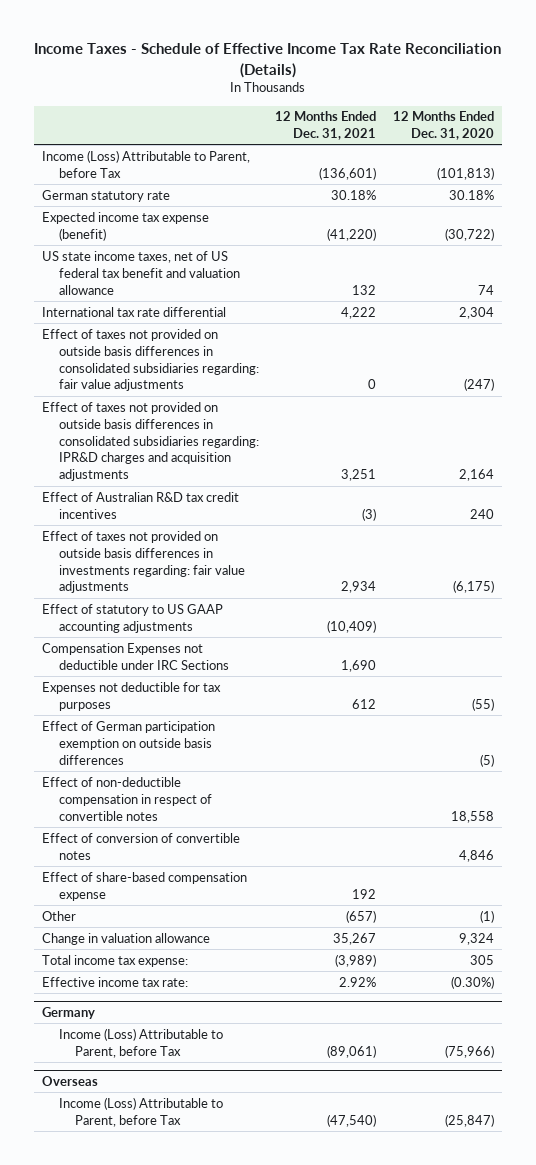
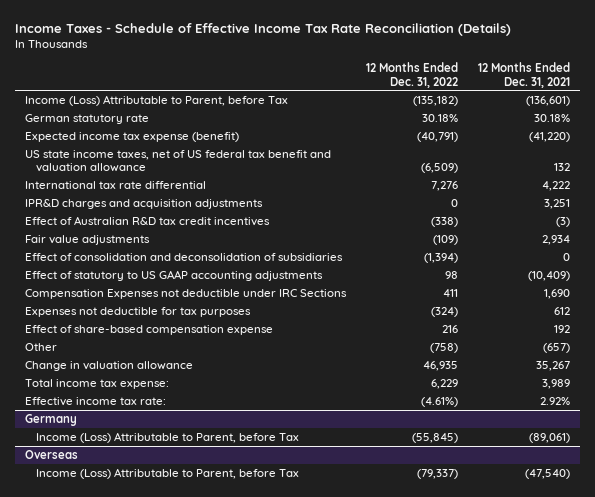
- | 12 Months Ended Dec. 31, 2021 | 12 Months Ended Dec. 31, 2020
+ | 12 Months Ended Dec. 31, 2022 | 12 Months Ended Dec. 31, 2021
- Effect of taxes not provided on outside basis differences in consolidated subsidiaries regarding: fair value adjustments | 0 | (247)
- Effect of taxes not provided on outside basis differences in consolidated subsidiaries regarding: IPR&D charges and acquisition adjustments | 3,251 | 2,164
+ IPR&D charges and acquisition adjustments | 0 | 3,251
- Effect of taxes not provided on outside basis differences in investments regarding: fair value adjustments | 2,934 | (6,175)
+ Fair value adjustments | (109) | 2,934
+ Effect of consolidation and deconsolidation of subsidiaries | (1,394) | 0
- Effect of German participation exemption on outside basis differences | | (5)
- Effect of non-deductible compensation in respect of convertible notes | | 18,558
- Effect of conversion of convertible notes | | 4,846
- Total income tax expense: | (3,989) | 305
+ Total income tax expense: | 6,229 | 3,989

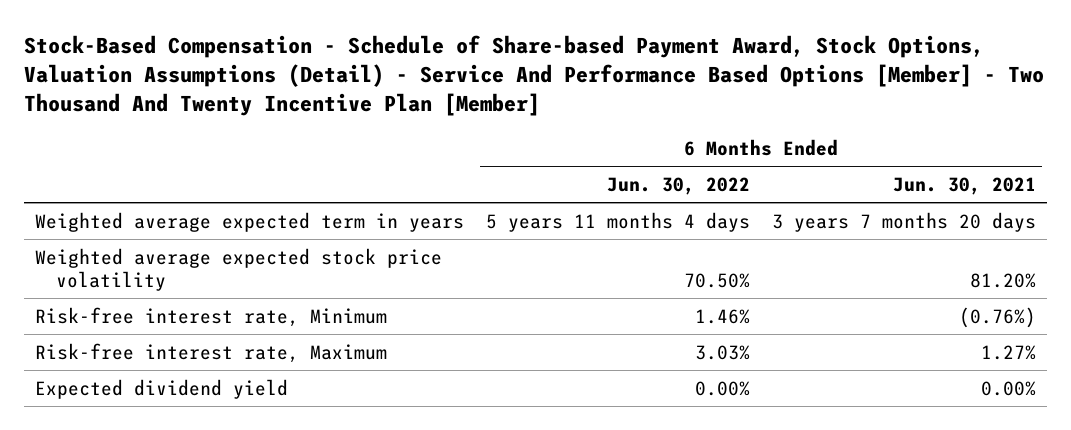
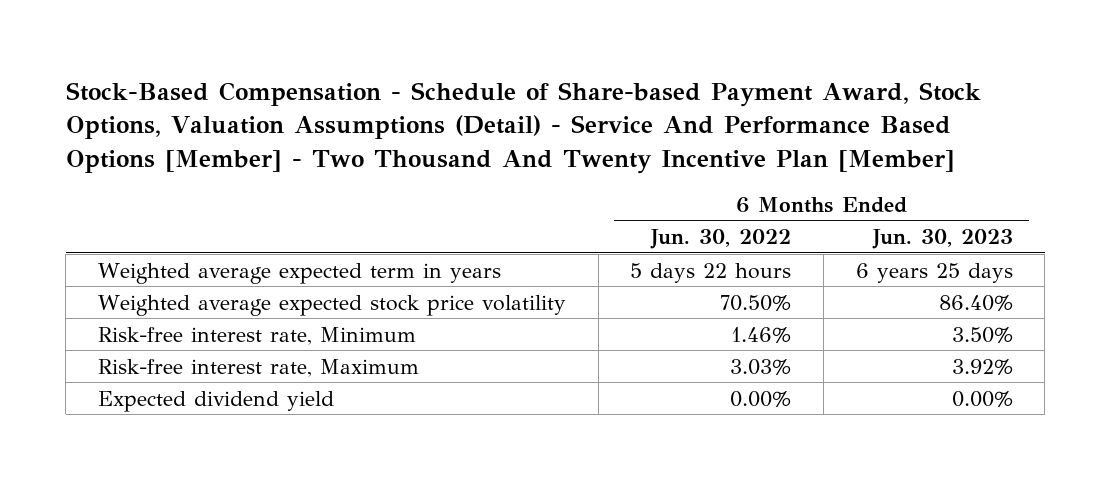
- | 6 Months Ended Jun. 30, 2022 | 6 Months Ended Jun. 30, 2021
+ | 6 Months Ended Jun. 30, 2022 | 6 Months Ended Jun. 30, 2023
- Weighted average expected term in years | 5 years 11 months 4 days | 3 years 7 months 20 days
+ Weighted average expected term in years | 5 days 22 hours | 6 years 25 days

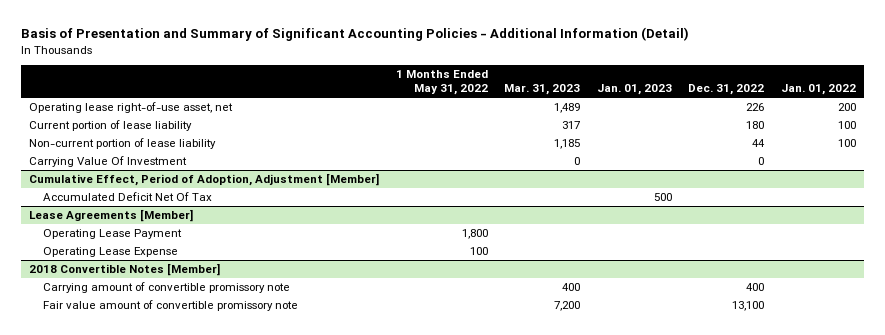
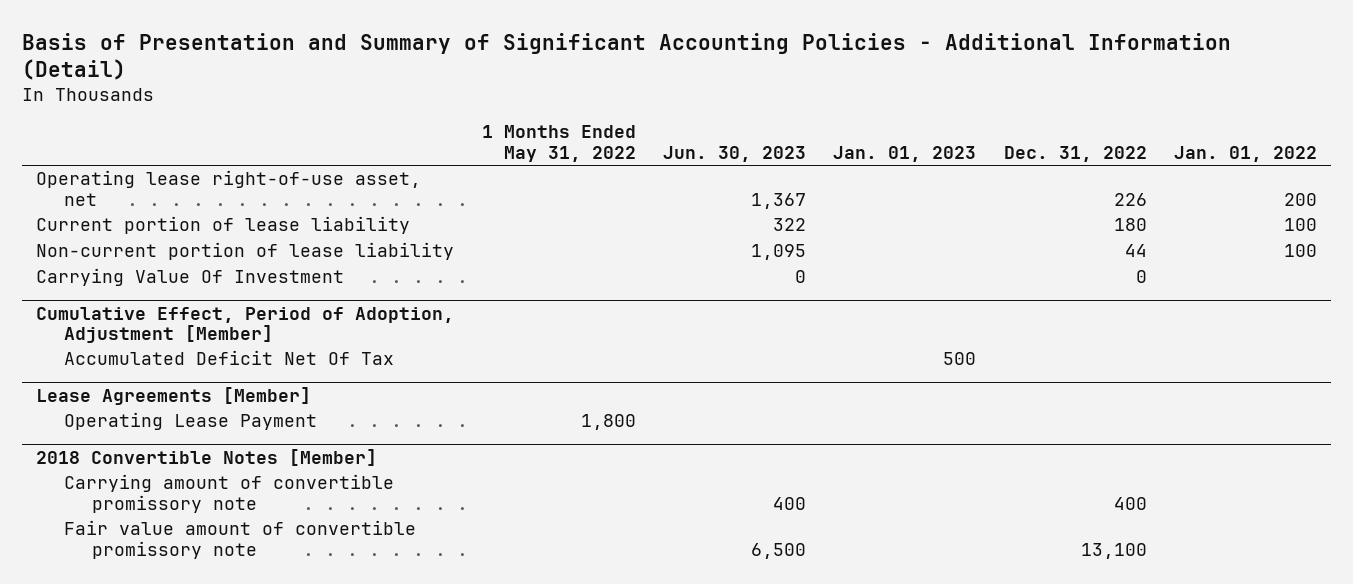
- | 1 Months Ended May 31, 2022 | Mar. 31, 2023 | Jan. 01, 2023 | Dec. 31, 2022 | Jan. 01, 2022
+ | 1 Months Ended May 31, 2022 | Jun. 30, 2023 | Jan. 01, 2023 | Dec. 31, 2022 | Jan. 01, 2022
@ Lease Agreements [Member]
- Operating Lease Expense | 100 | | | |

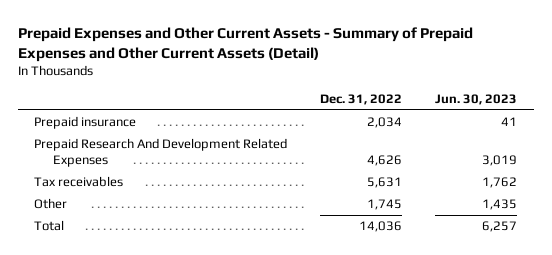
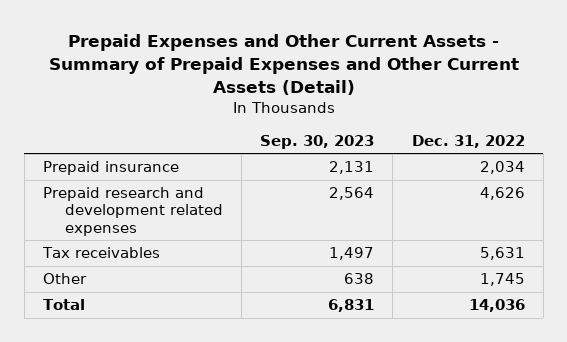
- | Dec. 31, 2022 | Jun. 30, 2023
+ | Sep. 30, 2023 | Dec. 31, 2022
- Prepaid Research And Development Related Expenses | 4,626 | 3,019
+ Prepaid research and development related expenses | 2,564 | 4,626

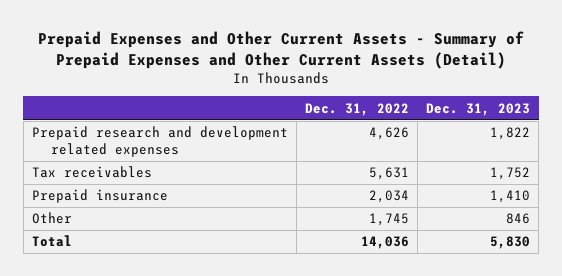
- | Sep. 30, 2023 | Dec. 31, 2022
+ | Dec. 31, 2022 | Dec. 31, 2023
moved down: Prepaid insurance | 2,034 | 1,410

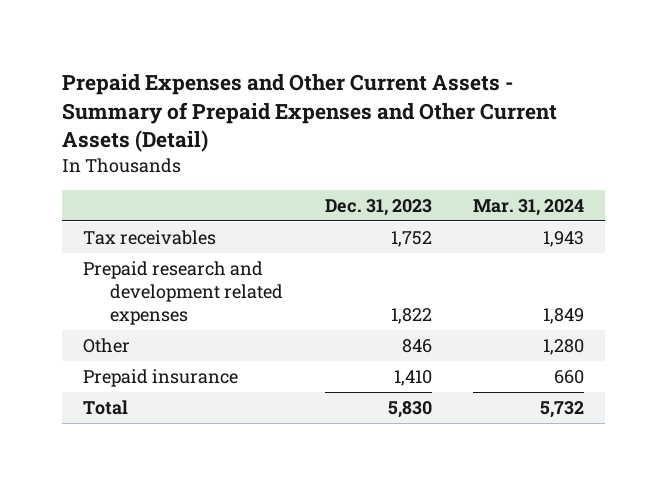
- | Dec. 31, 2022 | Dec. 31, 2023
+ | Dec. 31, 2023 | Mar. 31, 2024
moved down: Prepaid research and development related expenses | 1,822 | 1,849
moved down: Prepaid insurance | 1,410 | 660

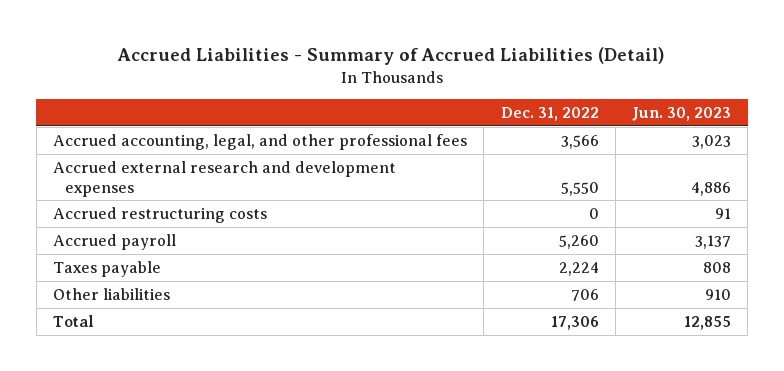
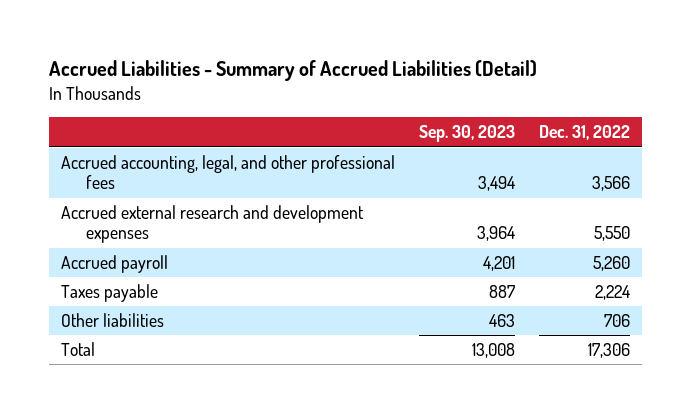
- | Dec. 31, 2022 | Jun. 30, 2023
+ | Sep. 30, 2023 | Dec. 31, 2022
- Accrued restructuring costs | 0 | 91

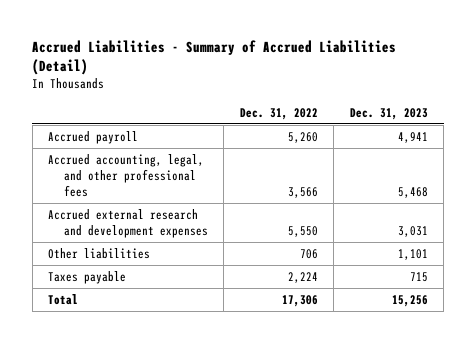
- | Sep. 30, 2023 | Dec. 31, 2022
+ | Dec. 31, 2022 | Dec. 31, 2023
moved up: Accrued payroll | 5,260 | 4,941
moved down: Taxes payable | 2,224 | 715

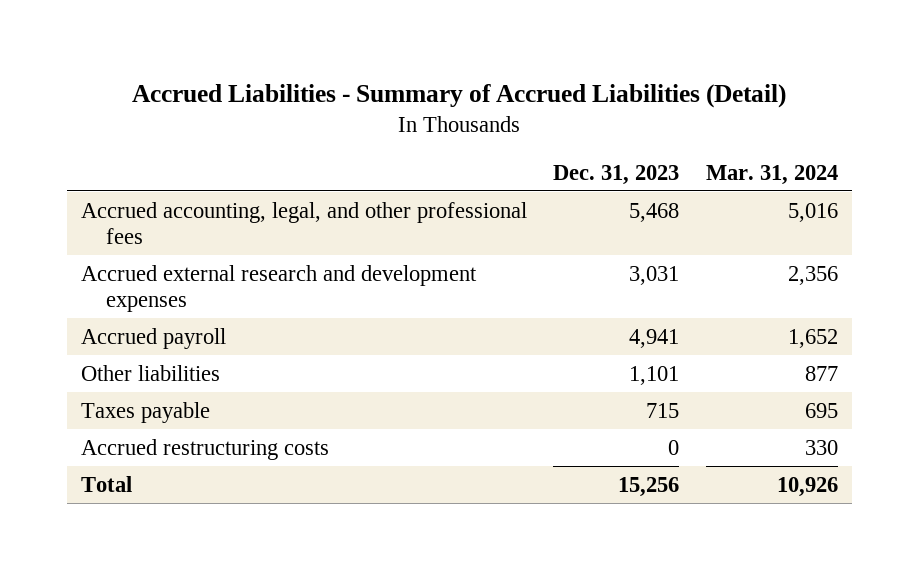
- | Dec. 31, 2022 | Dec. 31, 2023
+ | Dec. 31, 2023 | Mar. 31, 2024
moved down: Accrued payroll | 4,941 | 1,652
+ Accrued restructuring costs | 0 | 330

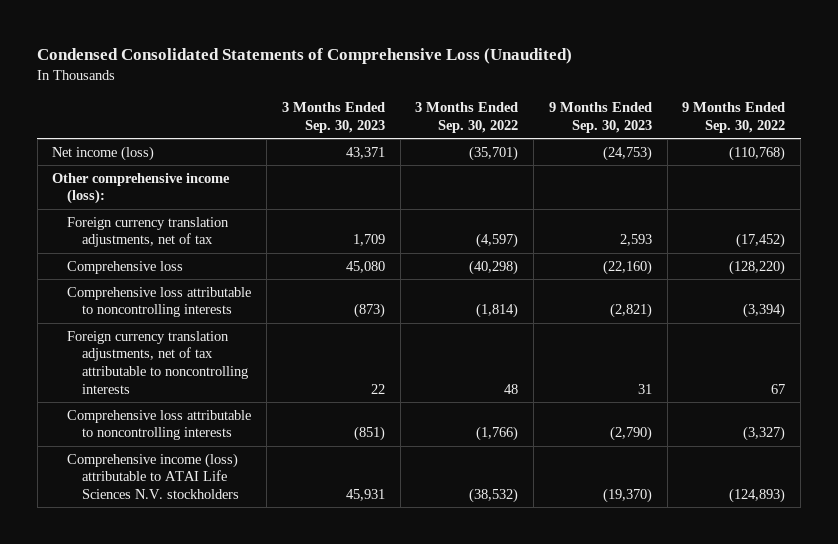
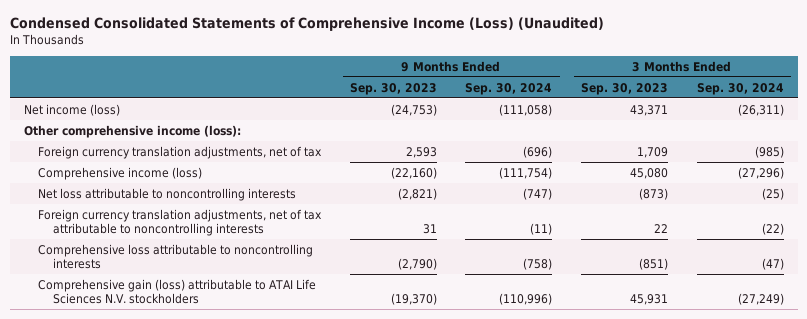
- Condensed Consolidated Statements of Comprehensive Loss (Unaudited)
+ Condensed Consolidated Statements of Comprehensive Income (Loss) (Unaudited)
- | 3 Months Ended Sep. 30, 2023 | 3 Months Ended Sep. 30, 2022 | 9 Months Ended Sep. 30, 2023 | 9 Months Ended Sep. 30, 2022
+ | 9 Months Ended Sep. 30, 2023 | 9 Months Ended Sep. 30, 2024 | 3 Months Ended Sep. 30, 2023 | 3 Months Ended Sep. 30, 2024
- Comprehensive loss | 45,080 | (40,298) | (22,160) | (128,220)
- Comprehensive loss attributable to noncontrolling interests | (873) | (1,814) | (2,821) | (3,394)
+ Comprehensive income (loss) | (22,160) | (111,754) | 45,080 | (27,296)
+ Net loss attributable to noncontrolling interests | (2,821) | (747) | (873) | (25)
- Comprehensive income (loss) attributable to ATAI Life Sciences N.V. stockholders | 45,931 | (38,532) | (19,370) | (124,893)
+ Comprehensive gain (loss) attributable to ATAI Life Sciences N.V. stockholders | (19,370) | (110,996) | 45,931 | (27,249)

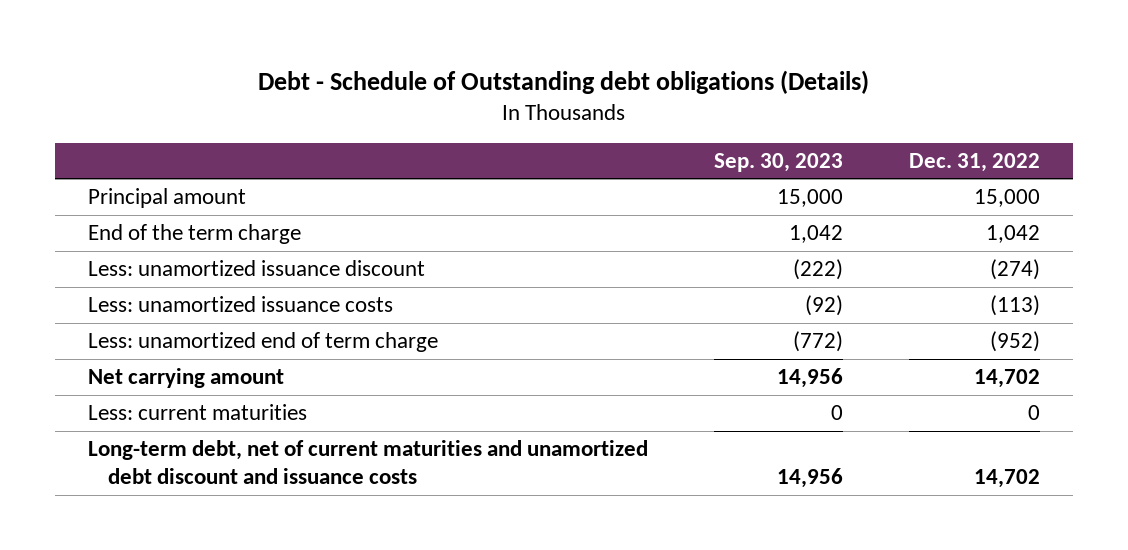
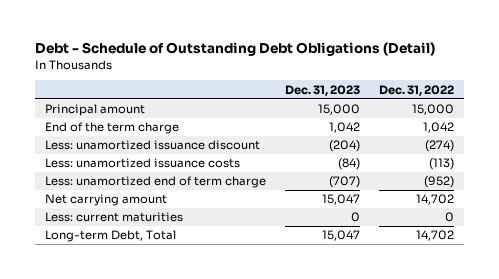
- Debt - Schedule of Outstanding debt obligations (Details)
+ Debt - Schedule of Outstanding Debt Obligations (Detail)
- | Sep. 30, 2023 | Dec. 31, 2022
+ | Dec. 31, 2023 | Dec. 31, 2022
- Long-term debt, net of current maturities and unamortized debt discount and issuance costs | 14,956 | 14,702
+ Long-term Debt, Total | 15,047 | 14,702

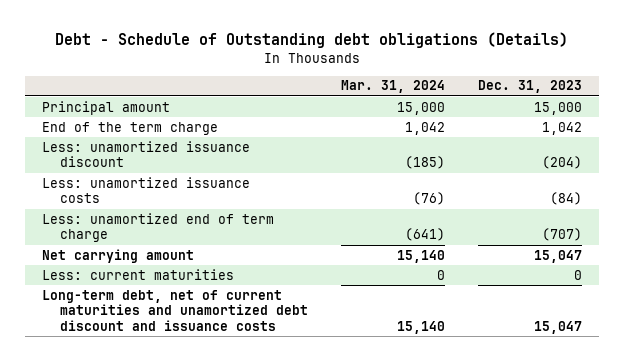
- Debt - Schedule of Outstanding Debt Obligations (Detail)
+ Debt - Schedule of Outstanding debt obligations (Details)
- | Dec. 31, 2023 | Dec. 31, 2022
+ | Mar. 31, 2024 | Dec. 31, 2023
- Long-term Debt, Total | 15,047 | 14,702
+ Long-term debt, net of current maturities and unamortized debt discount and issuance costs | 15,140 | 15,047

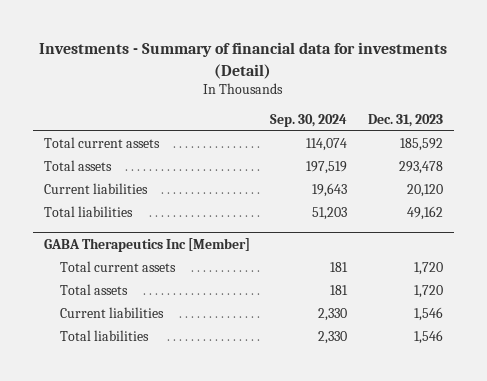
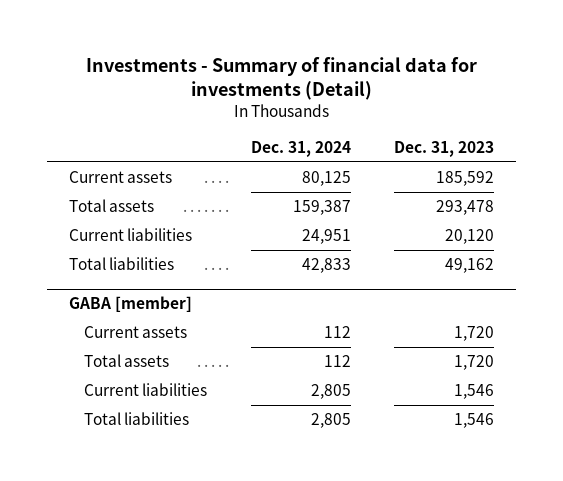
- | Sep. 30, 2024 | Dec. 31, 2023
+ | Dec. 31, 2024 | Dec. 31, 2023
- Total current assets | 114,074 | 185,592
+ Current assets | 80,125 | 185,592
- GABA Therapeutics Inc [Member]
- Total current assets | 181 | 1,720
+ GABA [member]
+ Current assets | 112 | 1,720

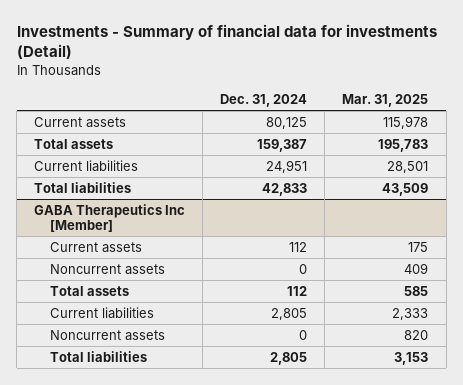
- | Dec. 31, 2024 | Dec. 31, 2023
+ | Dec. 31, 2024 | Mar. 31, 2025
- GABA [member]
+ GABA Therapeutics Inc [Member]
+ Noncurrent assets | 0 | 409
+ Noncurrent assets | 0 | 820

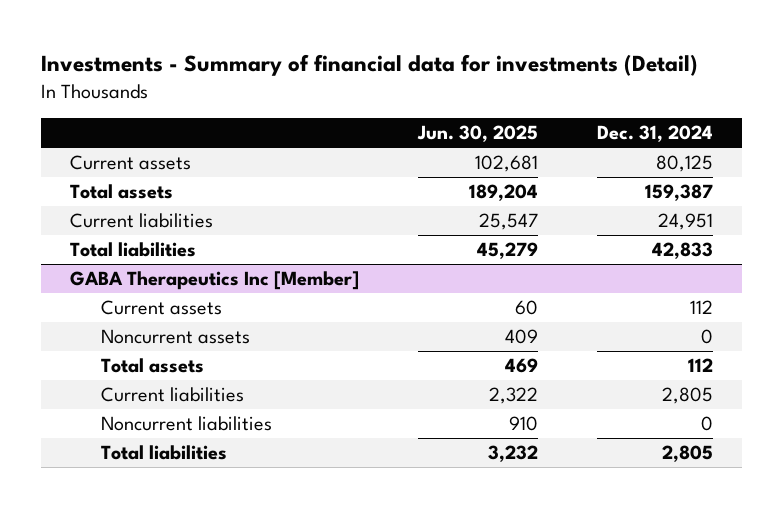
- | Dec. 31, 2024 | Mar. 31, 2025
+ | Jun. 30, 2025 | Dec. 31, 2024
@ GABA Therapeutics Inc [Member]
- Noncurrent assets | 0 | 820
+ Noncurrent liabilities | 910 | 0

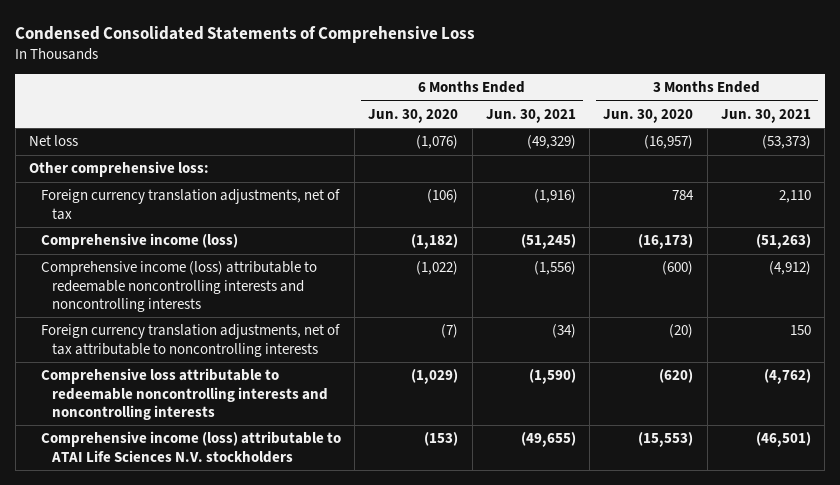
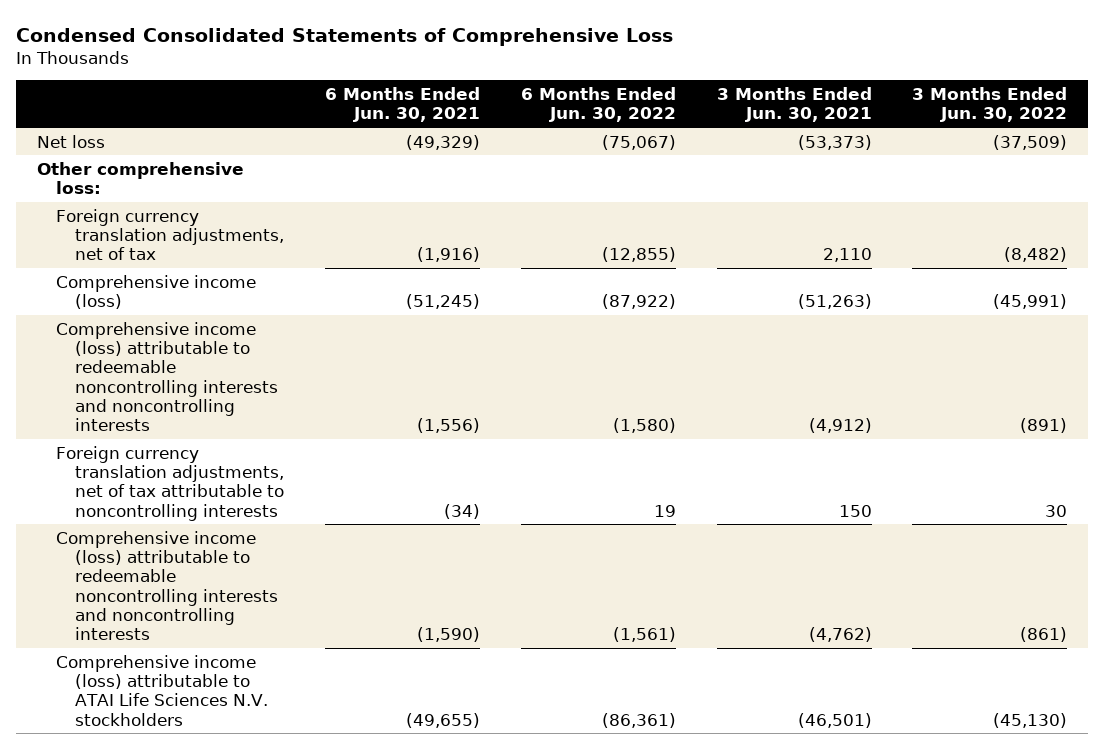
- | 6 Months Ended Jun. 30, 2020 | 6 Months Ended Jun. 30, 2021 | 3 Months Ended Jun. 30, 2020 | 3 Months Ended Jun. 30, 2021
+ | 6 Months Ended Jun. 30, 2021 | 6 Months Ended Jun. 30, 2022 | 3 Months Ended Jun. 30, 2021 | 3 Months Ended Jun. 30, 2022
- Comprehensive loss attributable to redeemable noncontrolling interests and noncontrolling interests | (1,029) | (1,590) | (620) | (4,762)
+ Comprehensive income (loss) attributable to redeemable noncontrolling interests and noncontrolling interests | (1,590) | (1,561) | (4,762) | (861)

